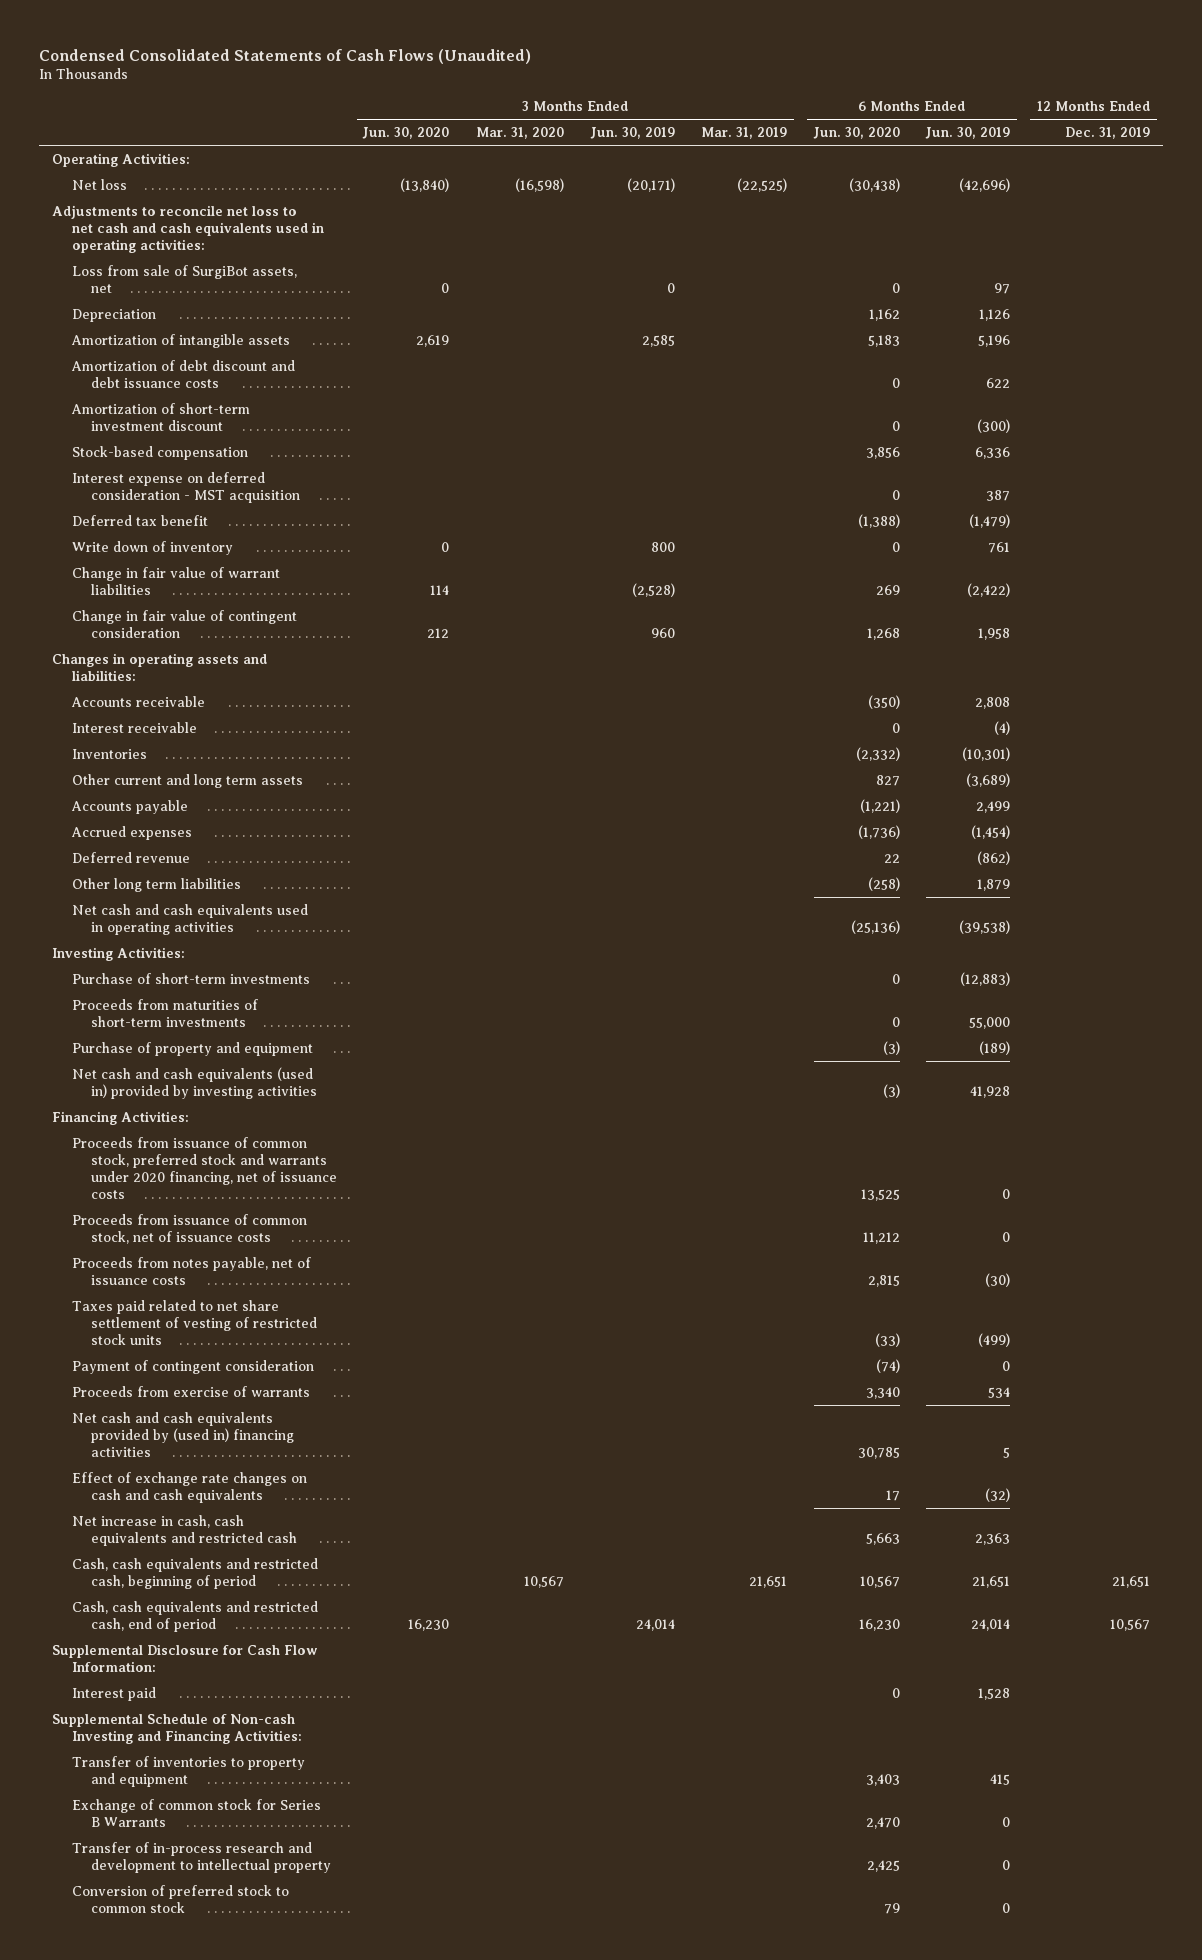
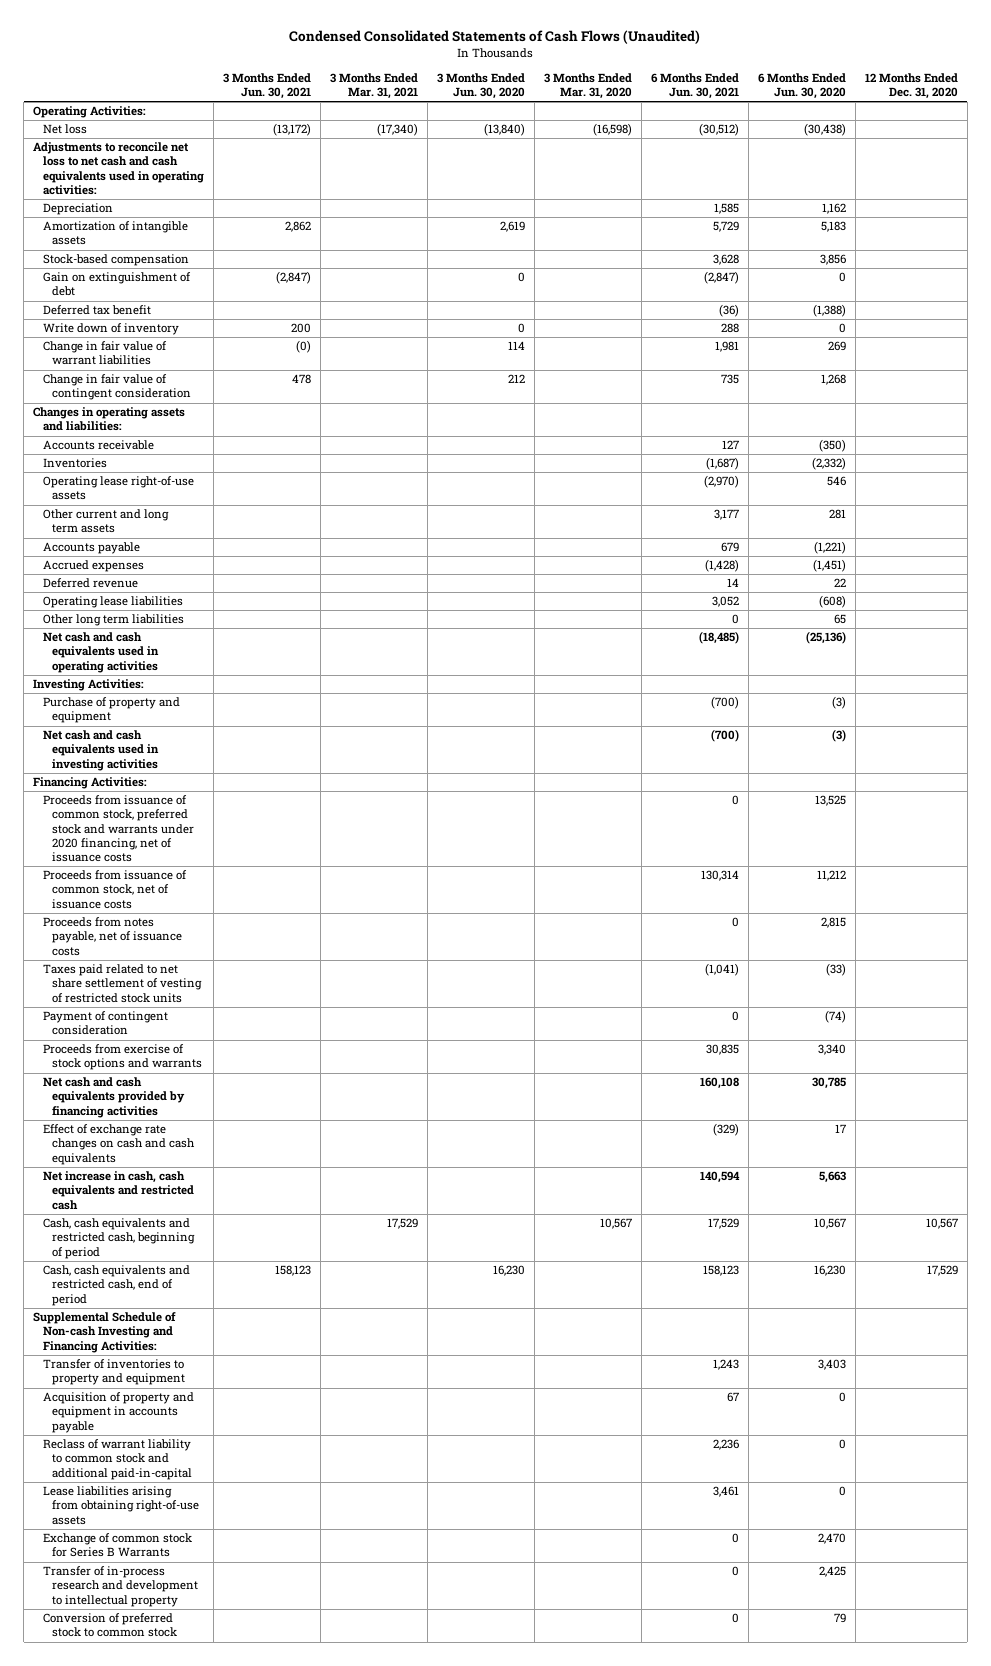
- | 3 Months Ended Jun. 30, 2020 | 3 Months Ended Mar. 31, 2020 | 3 Months Ended Jun. 30, 2019 | 3 Months Ended Mar. 31, 2019 | 6 Months Ended Jun. 30, 2020 | 6 Months Ended Jun. 30, 2019 | 12 Months Ended Dec. 31, 2019
+ | 3 Months Ended Jun. 30, 2021 | 3 Months Ended Mar. 31, 2021 | 3 Months Ended Jun. 30, 2020 | 3 Months Ended Mar. 31, 2020 | 6 Months Ended Jun. 30, 2021 | 6 Months Ended Jun. 30, 2020 | 12 Months Ended Dec. 31, 2020
- Loss from sale of SurgiBot assets, net | 0 | | 0 | | 0 | 97 |
- Amortization of debt discount and debt issuance costs | | | | | 0 | 622 |
- Amortization of short-term investment discount | | | | | 0 | (300) |
- Interest expense on deferred consideration - MST acquisition | | | | | 0 | 387 |
+ Gain on extinguishment of debt | (2,847) | | 0 | | (2,847) | 0 |
- Interest receivable | | | | | 0 | (4) |
- Other current and long term assets | | | | | 827 | (3,689) |
+ Operating lease right-of-use assets | | | | | (2,970) | 546 |
+ Other current and long term assets | | | | | 3,177 | 281 |
- Accrued expenses | | | | | (1,736) | (1,454) |
+ Accrued expenses | | | | | (1,428) | (1,451) |
- Other long term liabilities | | | | | (258) | 1,879 |
+ Operating lease liabilities | | | | | 3,052 | (608) |
+ Other long term liabilities | | | | | 0 | 65 |
- Purchase of short-term investments | | | | | 0 | (12,883) |
- Proceeds from maturities of short-term investments | | | | | 0 | 55,000 |
- Net cash and cash equivalents (used in) provided by investing activities | | | | | (3) | 41,928 |
+ Net cash and cash equivalents used in investing activities | | | | | (700) | (3) |
- Proceeds from exercise of warrants | | | | | 3,340 | 534 |
- Net cash and cash equivalents provided by (used in) financing activities | | | | | 30,785 | 5 |
+ Proceeds from exercise of stock options and warrants | | | | | 30,835 | 3,340 |
+ Net cash and cash equivalents provided by financing activities | | | | | 160,108 | 30,785 |
- Supplemental Disclosure for Cash Flow Information:
- Interest paid | | | | | 0 | 1,528 |
+ Acquisition of property and equipment in accounts payable | | | | | 67 | 0 |
+ Reclass of warrant liability to common stock and additional paid-in-capital | | | | | 2,236 | 0 |
+ Lease liabilities arising from obtaining right-of-use assets | | | | | 3,461 | 0 |

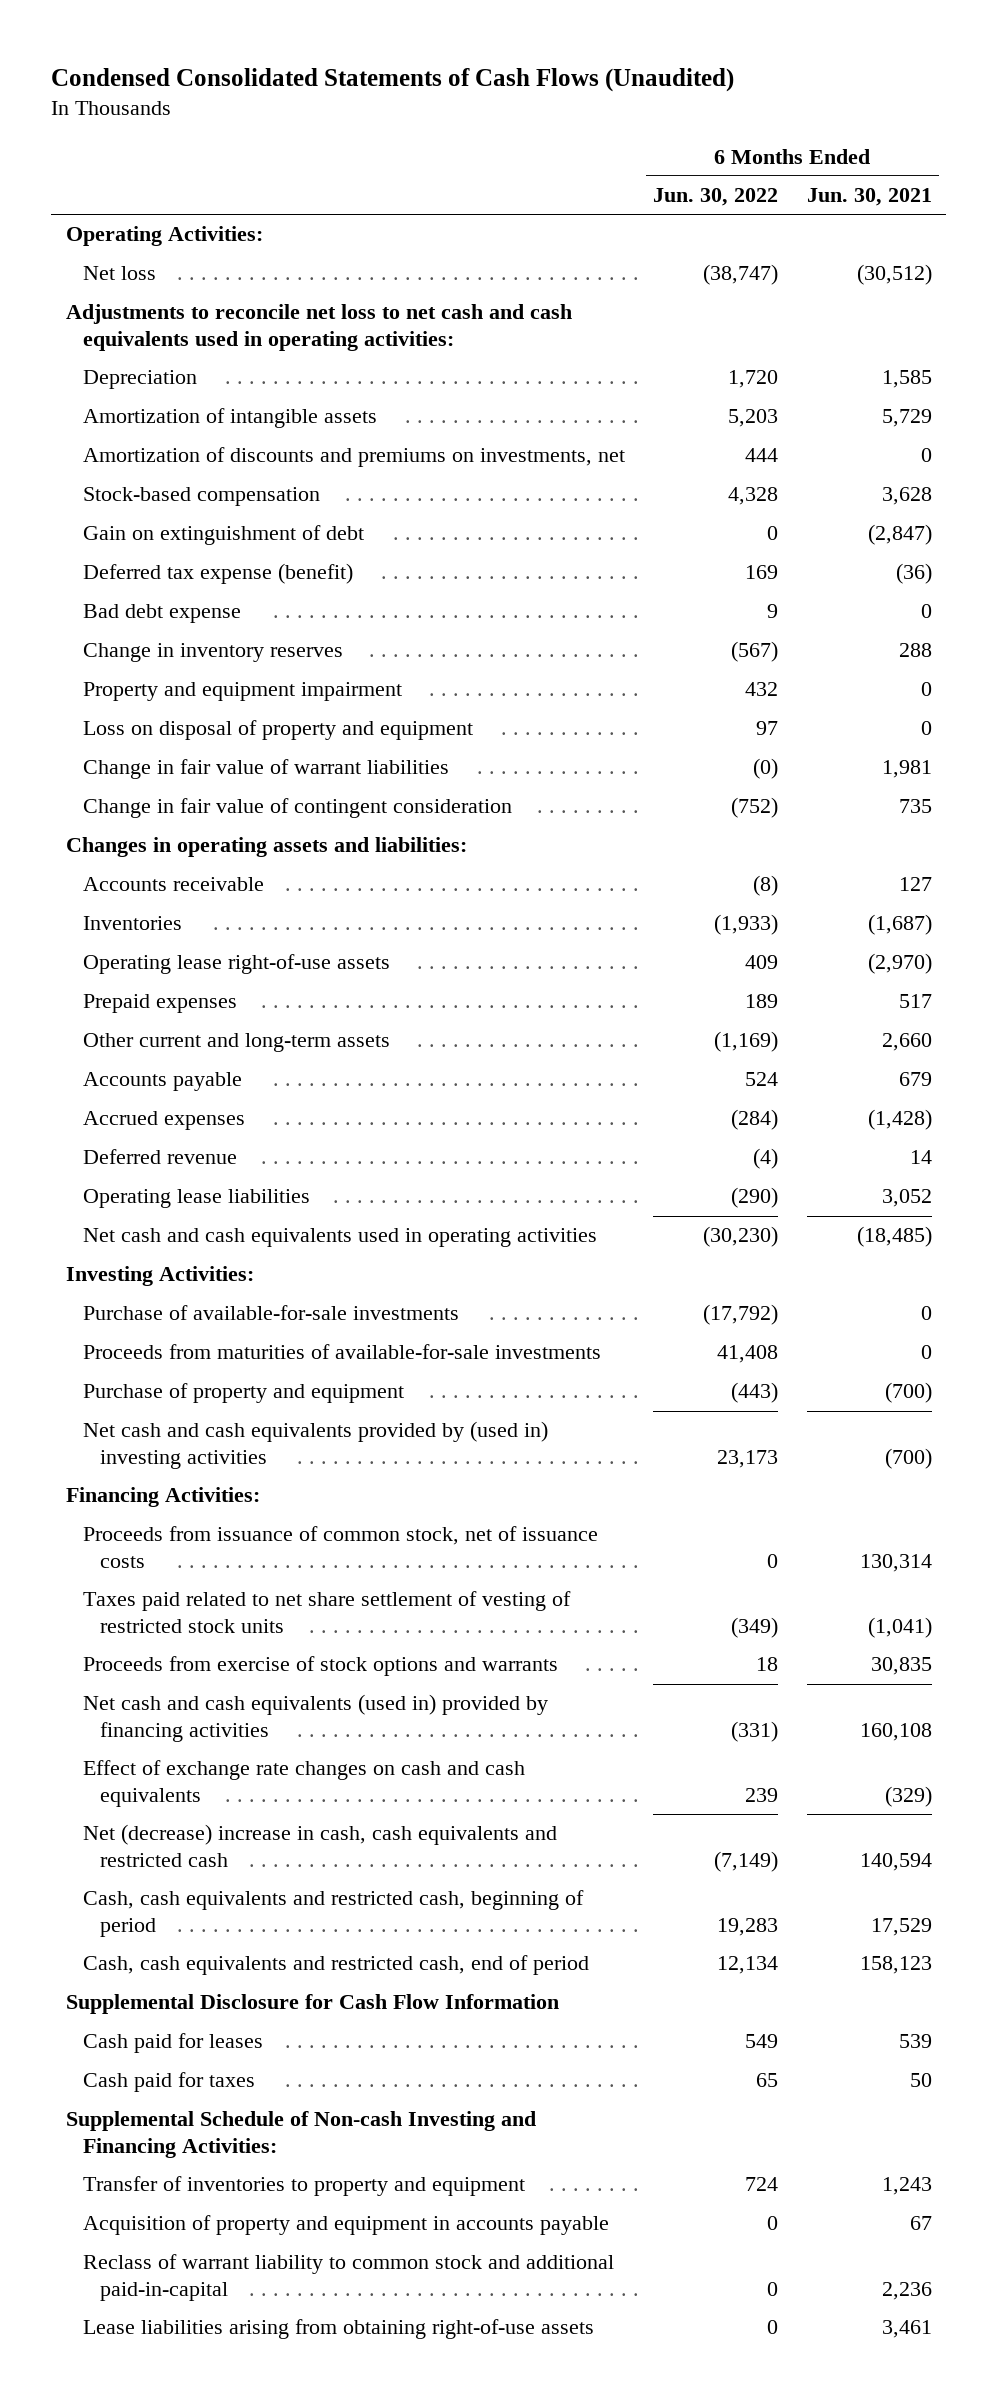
- | 3 Months Ended Jun. 30, 2021 | 3 Months Ended Mar. 31, 2021 | 3 Months Ended Jun. 30, 2020 | 3 Months Ended Mar. 31, 2020 | 6 Months Ended Jun. 30, 2021 | 6 Months Ended Jun. 30, 2020 | 12 Months Ended Dec. 31, 2020
+ | 6 Months Ended Jun. 30, 2022 | 6 Months Ended Jun. 30, 2021
+ Amortization of discounts and premiums on investments, net | 444 | 0
- Deferred tax benefit | | | | | (36) | (1,388) |
- Write down of inventory | 200 | | 0 | | 288 | 0 |
+ Deferred tax expense (benefit) | 169 | (36)
+ Bad debt expense | 9 | 0
+ Change in inventory reserves | (567) | 288
+ Property and equipment impairment | 432 | 0
+ Loss on disposal of property and equipment | 97 | 0
- Other current and long term assets | | | | | 3,177 | 281 |
+ Prepaid expenses | 189 | 517
+ Other current and long-term assets | (1,169) | 2,660
- Other long term liabilities | | | | | 0 | 65 |
+ Purchase of available-for-sale investments | (17,792) | 0
+ Proceeds from maturities of available-for-sale investments | 41,408 | 0
- Net cash and cash equivalents used in investing activities | | | | | (700) | (3) |
+ Net cash and cash equivalents provided by (used in) investing activities | 23,173 | (700)
- Proceeds from issuance of common stock, preferred stock and warrants under 2020 financing, net of issuance costs | | | | | 0 | 13,525 |
- Proceeds from notes payable, net of issuance costs | | | | | 0 | 2,815 |
- Payment of contingent consideration | | | | | 0 | (74) |
- Net cash and cash equivalents provided by financing activities | | | | | 160,108 | 30,785 |
+ Net cash and cash equivalents (used in) provided by financing activities | (331) | 160,108
- Net increase in cash, cash equivalents and restricted cash | | | | | 140,594 | 5,663 |
+ Net (decrease) increase in cash, cash equivalents and restricted cash | (7,149) | 140,594
+ Supplemental Disclosure for Cash Flow Information
+ Cash paid for leases | 549 | 539
+ Cash paid for taxes | 65 | 50
- Exchange of common stock for Series B Warrants | | | | | 0 | 2,470 |
- Transfer of in-process research and development to intellectual property | | | | | 0 | 2,425 |
- Conversion of preferred stock to common stock | | | | | 0 | 79 |

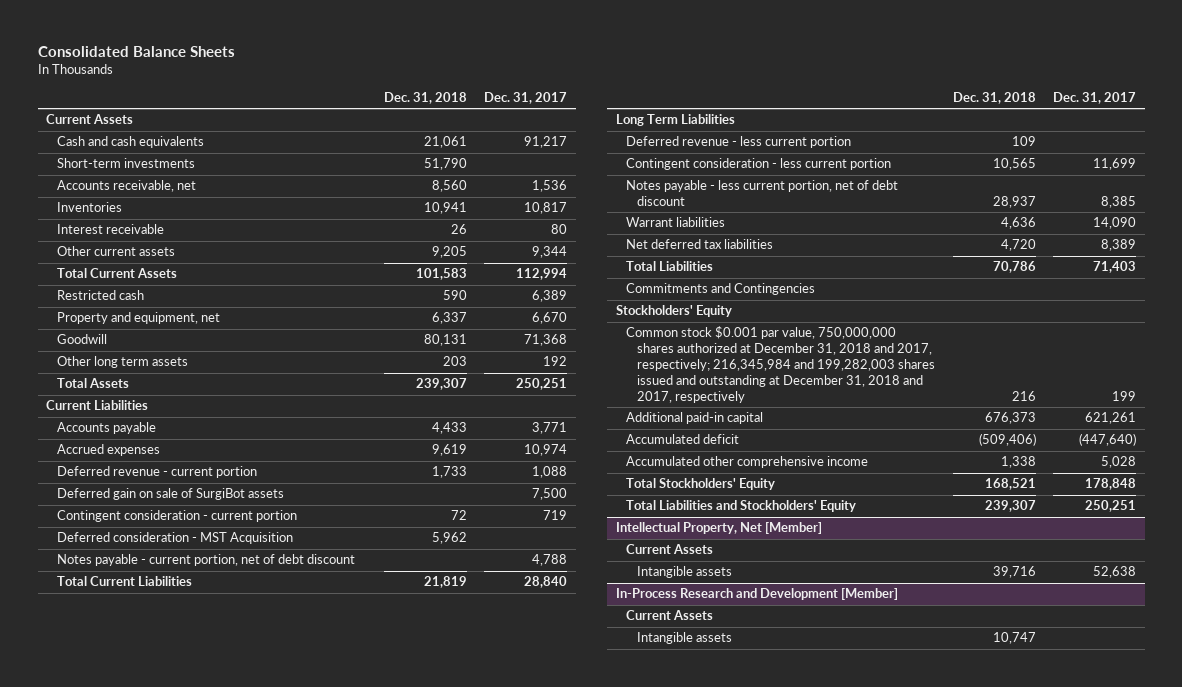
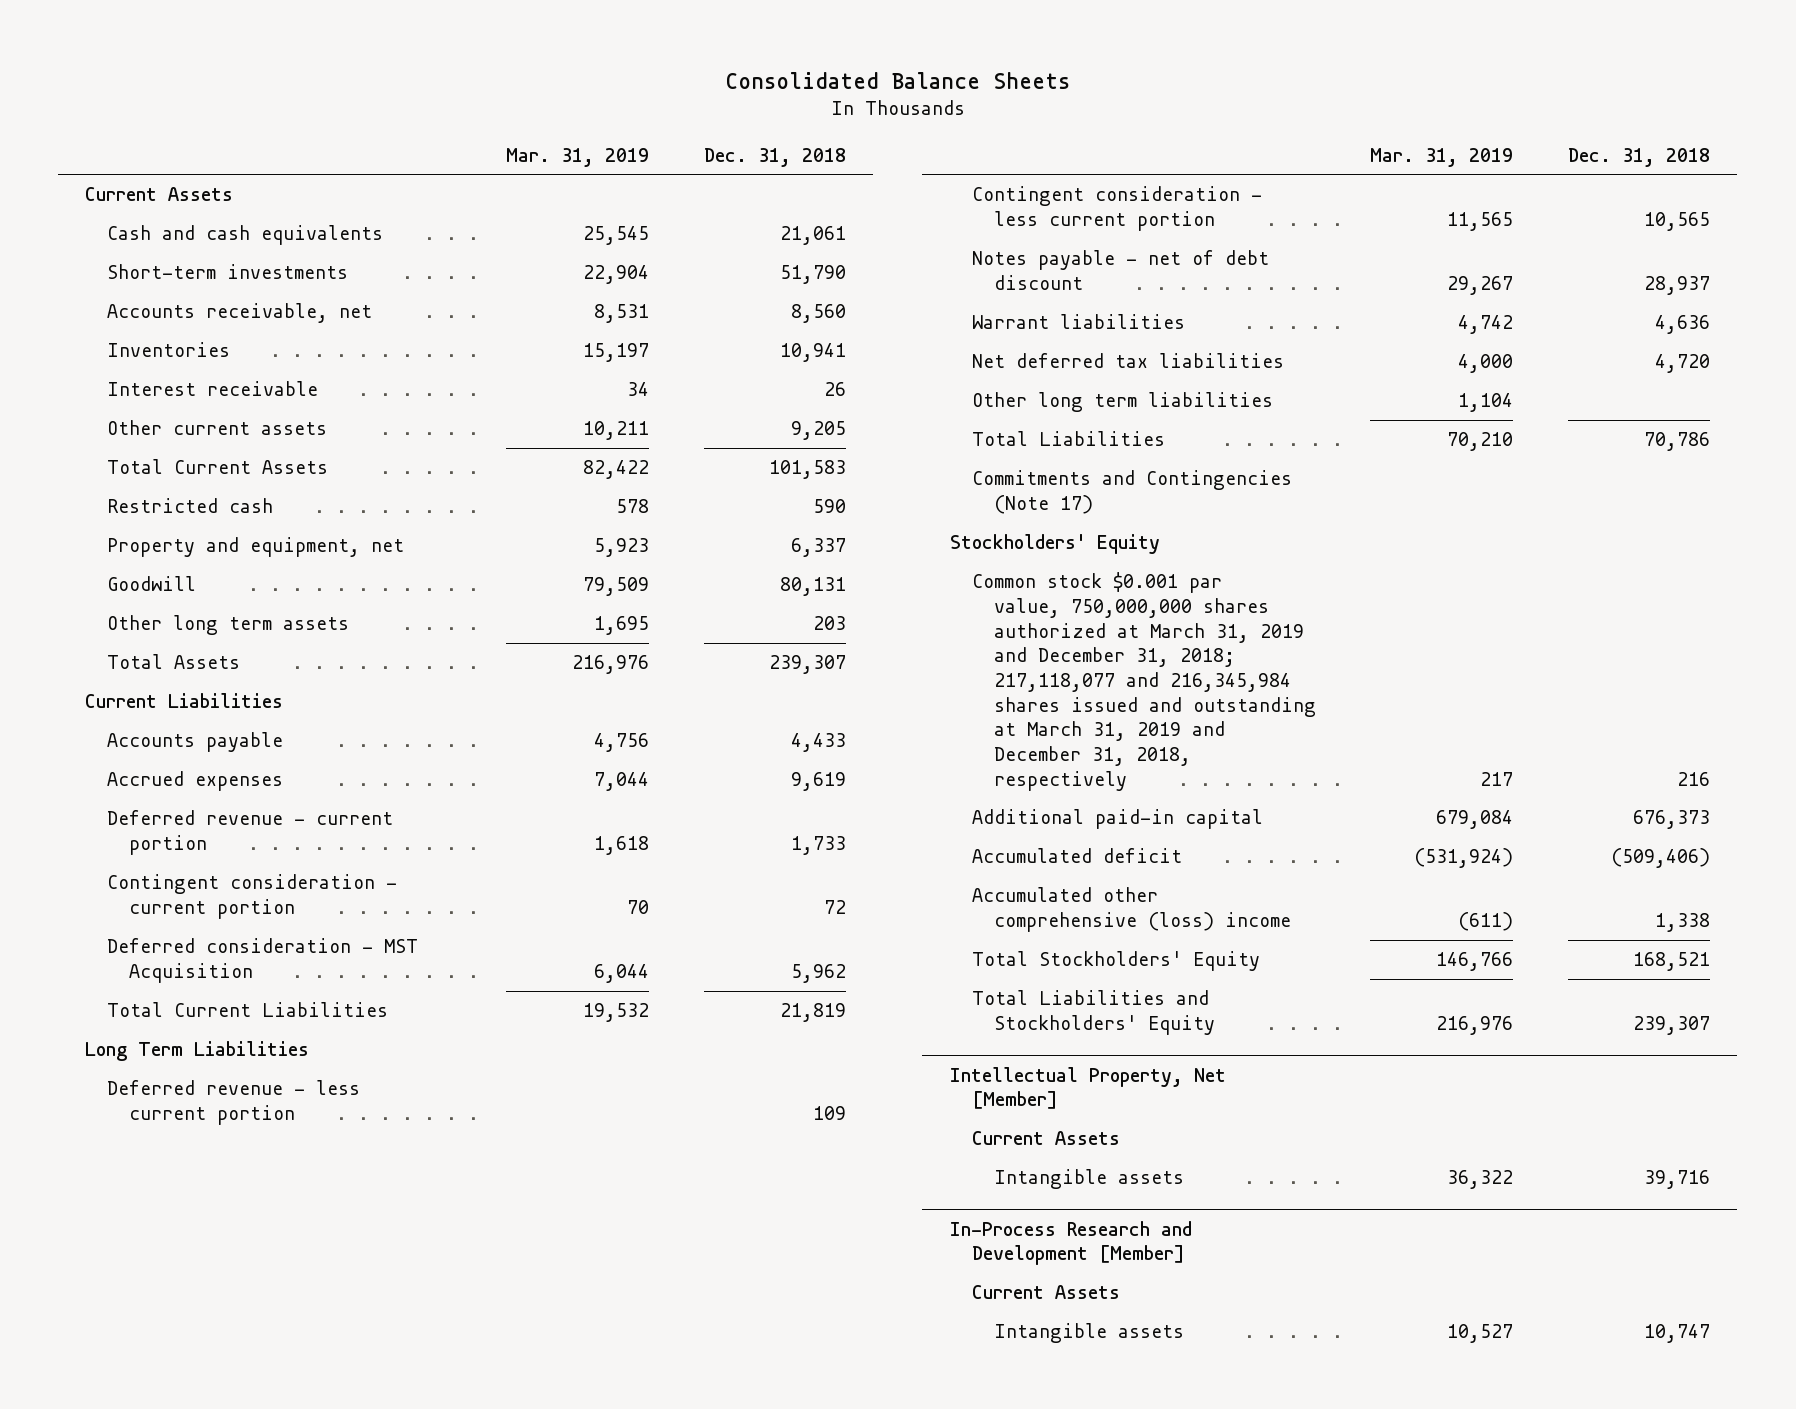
- | Dec. 31, 2018 | Dec. 31, 2017
+ | Mar. 31, 2019 | Dec. 31, 2018
- Deferred gain on sale of SurgiBot assets | | 7,500
- Notes payable - current portion, net of debt discount | | 4,788
- Notes payable - less current portion, net of debt discount | 28,937 | 8,385
+ Notes payable - net of debt discount | 29,267 | 28,937
+ Other long term liabilities | 1,104 |
- Commitments and Contingencies
+ Commitments and Contingencies (Note 17)
- Common stock $0.001 par value, 750,000,000 shares authorized at December 31, 2018 and 2017, respectively; 216,345,984 and 199,282,003 shares issued and outstanding at December 31, 2018 and 2017, respectively | 216 | 199
+ Common stock $0.001 par value, 750,000,000 shares authorized at March 31, 2019 and December 31, 2018; 217,118,077 and 216,345,984 shares issued and outstanding at March 31, 2019 and December 31, 2018, respectively | 217 | 216
- Accumulated other comprehensive income | 1,338 | 5,028
+ Accumulated other comprehensive (loss) income | (611) | 1,338

